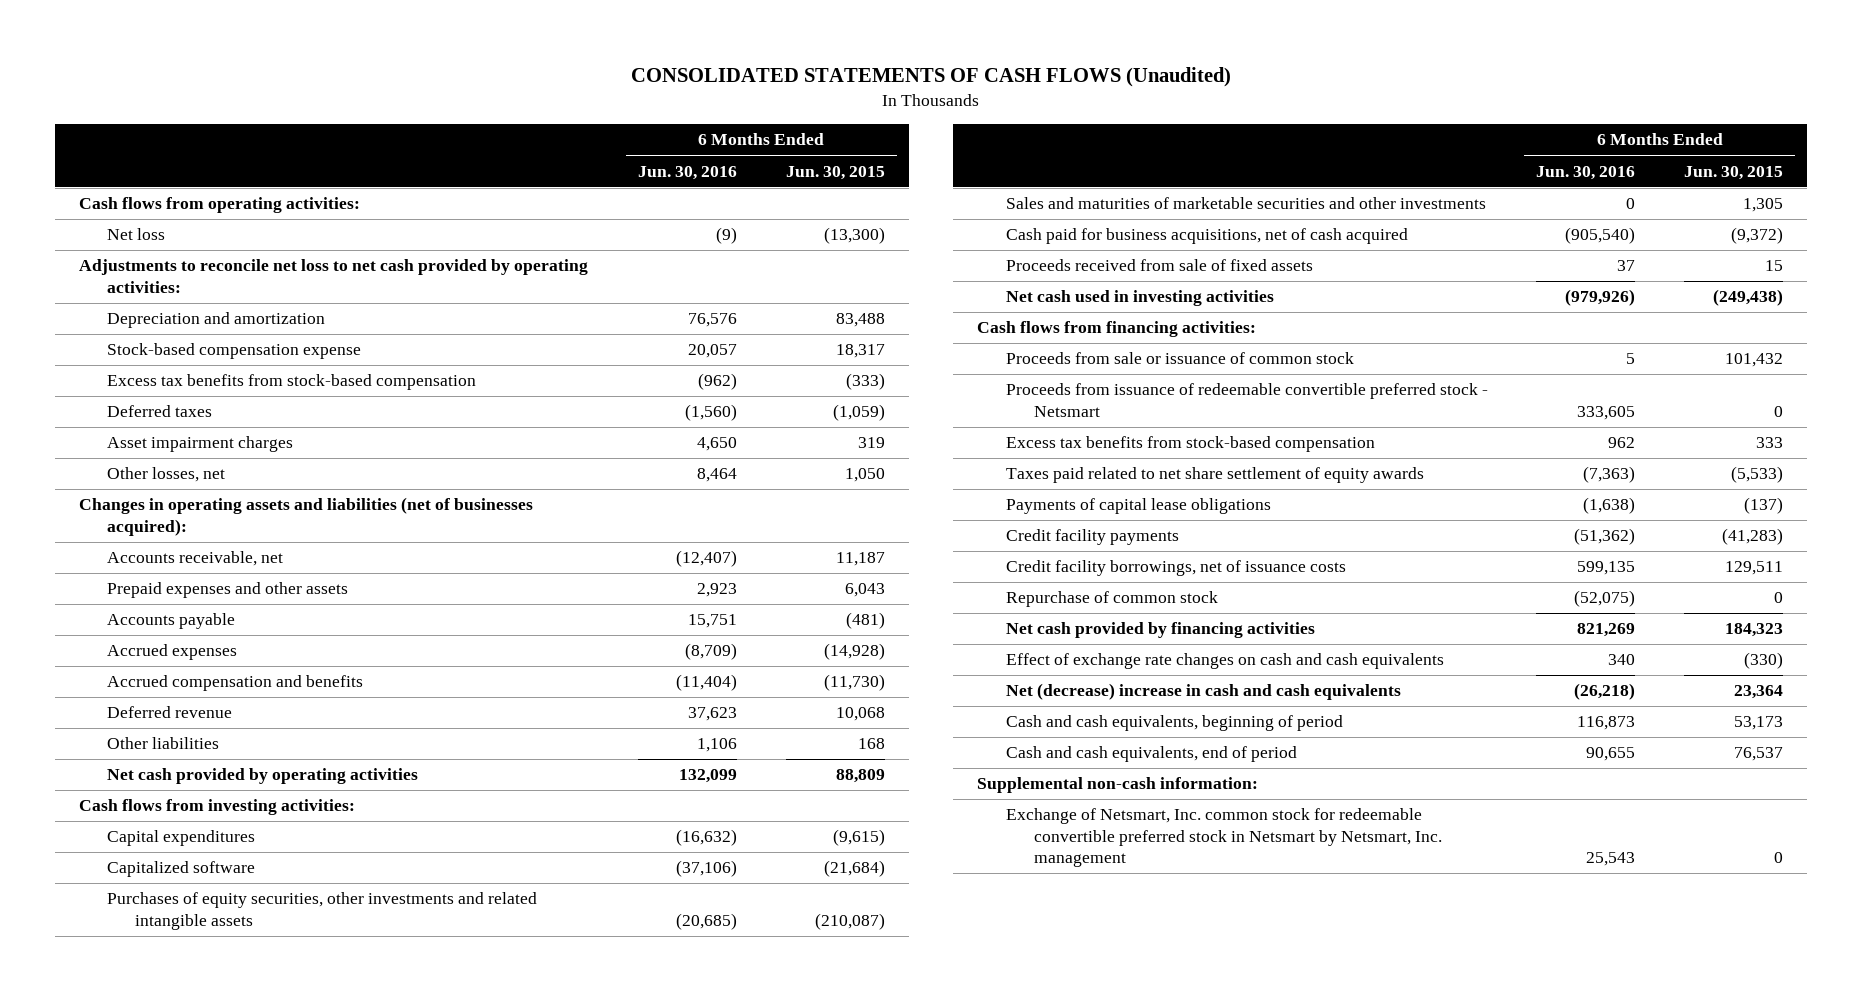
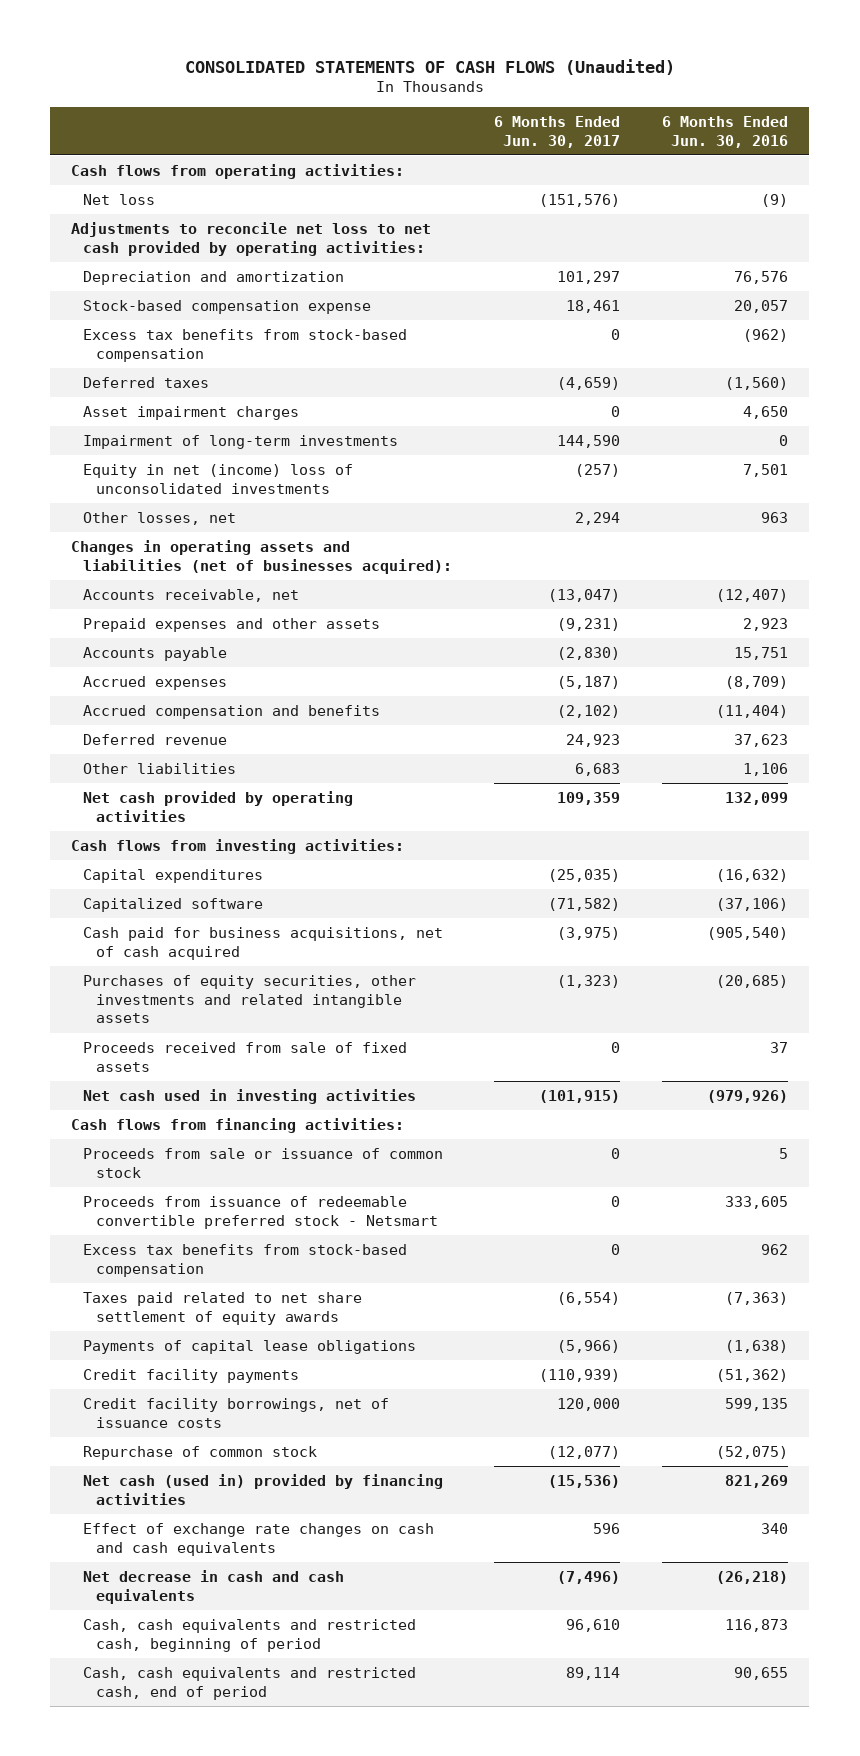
- | 6 Months Ended Jun. 30, 2016 | 6 Months Ended Jun. 30, 2015
+ | 6 Months Ended Jun. 30, 2017 | 6 Months Ended Jun. 30, 2016
- Other losses, net | 8,464 | 1,050
+ Impairment of long-term investments | 144,590 | 0
+ Equity in net (income) loss of unconsolidated investments | (257) | 7,501
+ Other losses, net | 2,294 | 963
- Sales and maturities of marketable securities and other investments | 0 | 1,305
moved down: Purchases of equity securities, other investments and related intangible assets | (1,323) | (20,685)
- Net cash provided by financing activities | 821,269 | 184,323
+ Net cash (used in) provided by financing activities | (15,536) | 821,269
- Net (decrease) increase in cash and cash equivalents | (26,218) | 23,364
- Cash and cash equivalents, beginning of period | 116,873 | 53,173
- Cash and cash equivalents, end of period | 90,655 | 76,537
- Supplemental non-cash information:
- Exchange of Netsmart, Inc. common stock for redeemable convertible preferred stock in Netsmart by Netsmart, Inc. management | 25,543 | 0
+ Net decrease in cash and cash equivalents | (7,496) | (26,218)
+ Cash, cash equivalents and restricted cash, beginning of period | 96,610 | 116,873
+ Cash, cash equivalents and restricted cash, end of period | 89,114 | 90,655

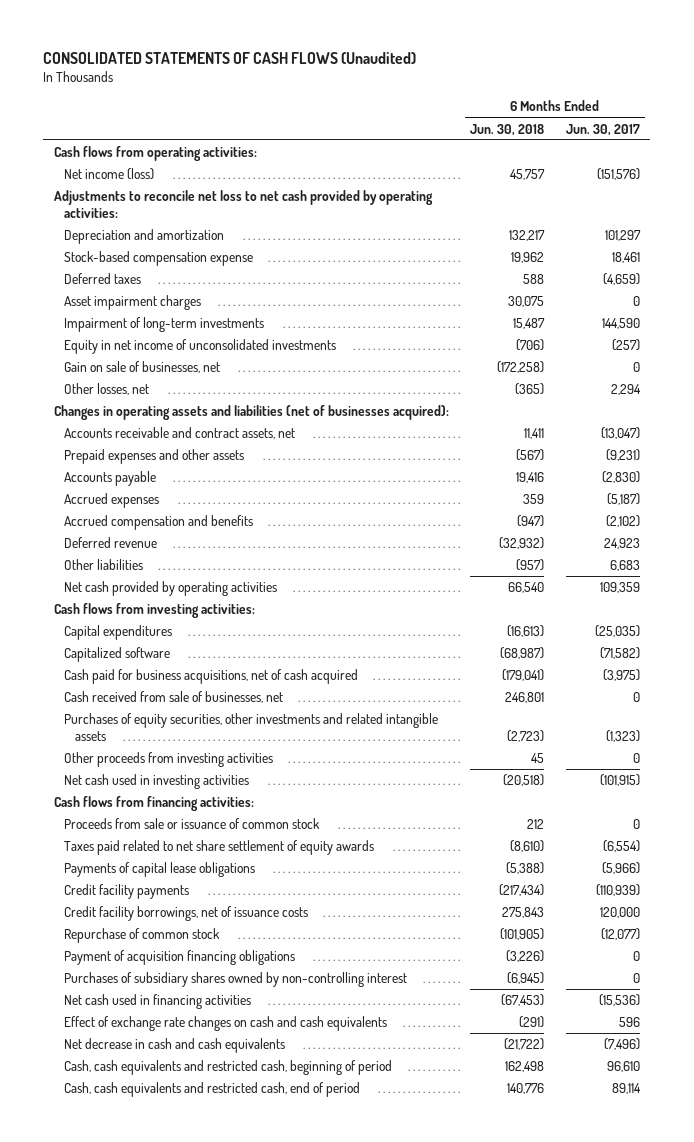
- | 6 Months Ended Jun. 30, 2017 | 6 Months Ended Jun. 30, 2016
+ | 6 Months Ended Jun. 30, 2018 | 6 Months Ended Jun. 30, 2017
- Net loss | (151,576) | (9)
+ Net income (loss) | 45,757 | (151,576)
- Excess tax benefits from stock-based compensation | 0 | (962)
- Equity in net (income) loss of unconsolidated investments | (257) | 7,501
+ Equity in net income of unconsolidated investments | (706) | (257)
+ Gain on sale of businesses, net | (172,258) | 0
- Accounts receivable, net | (13,047) | (12,407)
+ Accounts receivable and contract assets, net | 11,411 | (13,047)
+ Cash received from sale of businesses, net | 246,801 | 0
- Proceeds received from sale of fixed assets | 0 | 37
+ Other proceeds from investing activities | 45 | 0
- Proceeds from issuance of redeemable convertible preferred stock - Netsmart | 0 | 333,605
- Excess tax benefits from stock-based compensation | 0 | 962
- Net cash (used in) provided by financing activities | (15,536) | 821,269
+ Payment of acquisition financing obligations | (3,226) | 0
+ Purchases of subsidiary shares owned by non-controlling interest | (6,945) | 0
+ Net cash used in financing activities | (67,453) | (15,536)

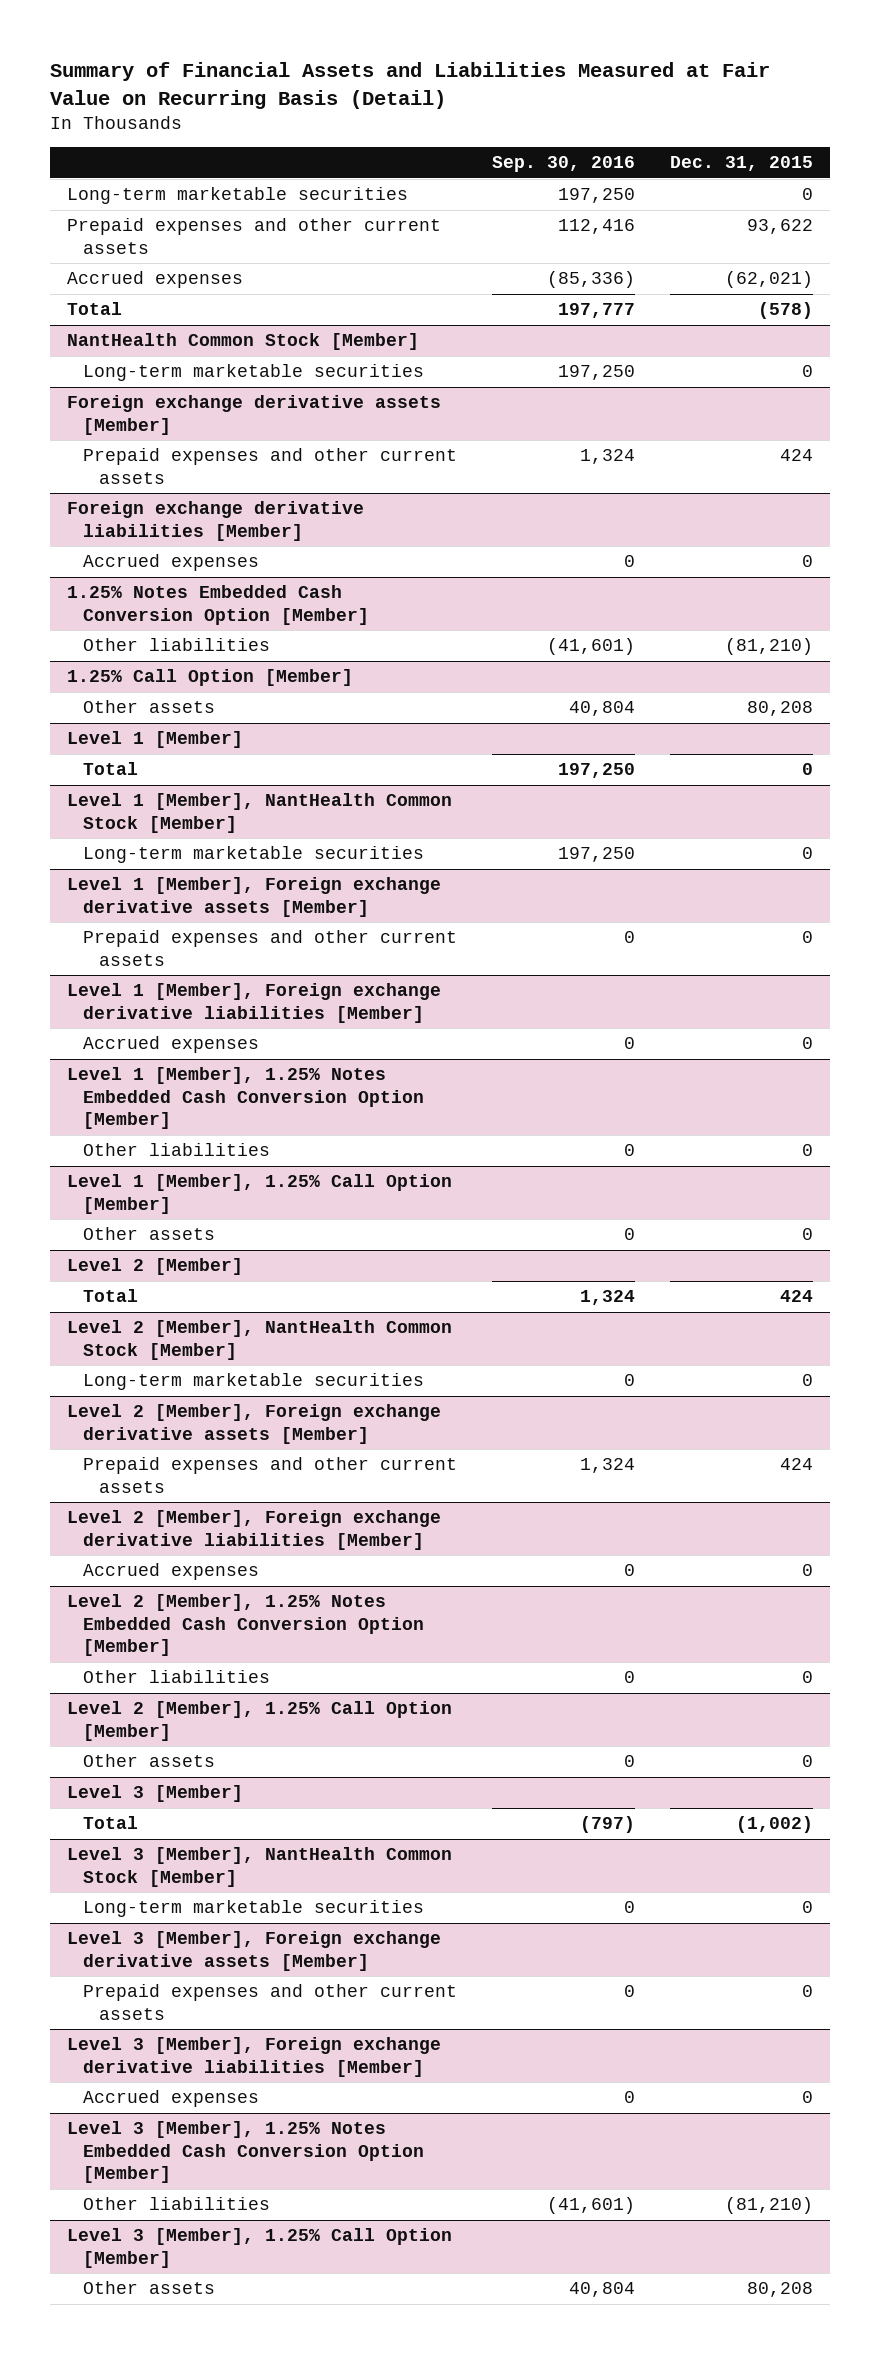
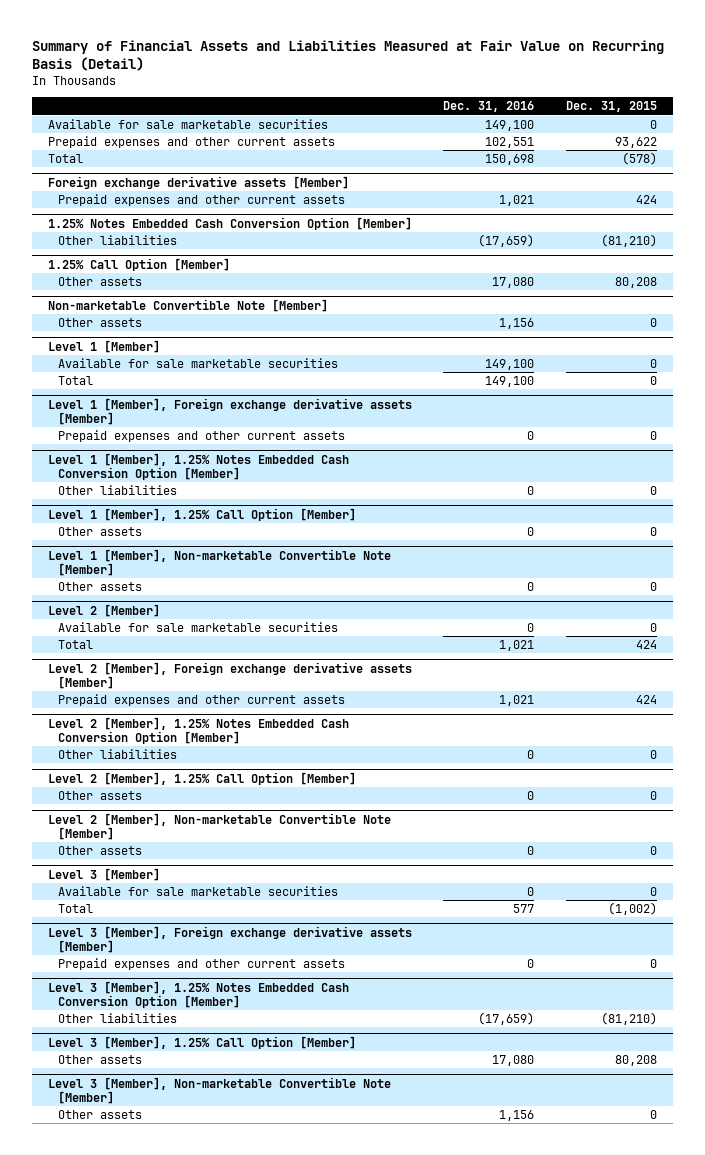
- | Sep. 30, 2016 | Dec. 31, 2015
+ | Dec. 31, 2016 | Dec. 31, 2015
- Long-term marketable securities | 197,250 | 0
+ Available for sale marketable securities | 149,100 | 0
- Accrued expenses | (85,336) | (62,021)
- NantHealth Common Stock [Member]
- Long-term marketable securities | 197,250 | 0
- Foreign exchange derivative liabilities [Member]
- Accrued expenses | 0 | 0
+ Non-marketable Convertible Note [Member]
+ Other assets | 1,156 | 0
@ Level 1 [Member]
+ Available for sale marketable securities | 149,100 | 0
- Level 1 [Member], NantHealth Common Stock [Member]
- Long-term marketable securities | 197,250 | 0
- Level 1 [Member], Foreign exchange derivative liabilities [Member]
- Accrued expenses | 0 | 0
+ Level 1 [Member], Non-marketable Convertible Note [Member]
+ Other assets | 0 | 0
@ Level 2 [Member]
+ Available for sale marketable securities | 0 | 0
- Level 2 [Member], NantHealth Common Stock [Member]
- Long-term marketable securities | 0 | 0
- Level 2 [Member], Foreign exchange derivative liabilities [Member]
- Accrued expenses | 0 | 0
+ Level 2 [Member], Non-marketable Convertible Note [Member]
+ Other assets | 0 | 0
@ Level 3 [Member]
+ Available for sale marketable securities | 0 | 0
- Level 3 [Member], NantHealth Common Stock [Member]
- Long-term marketable securities | 0 | 0
- Level 3 [Member], Foreign exchange derivative liabilities [Member]
- Accrued expenses | 0 | 0
+ Level 3 [Member], Non-marketable Convertible Note [Member]
+ Other assets | 1,156 | 0

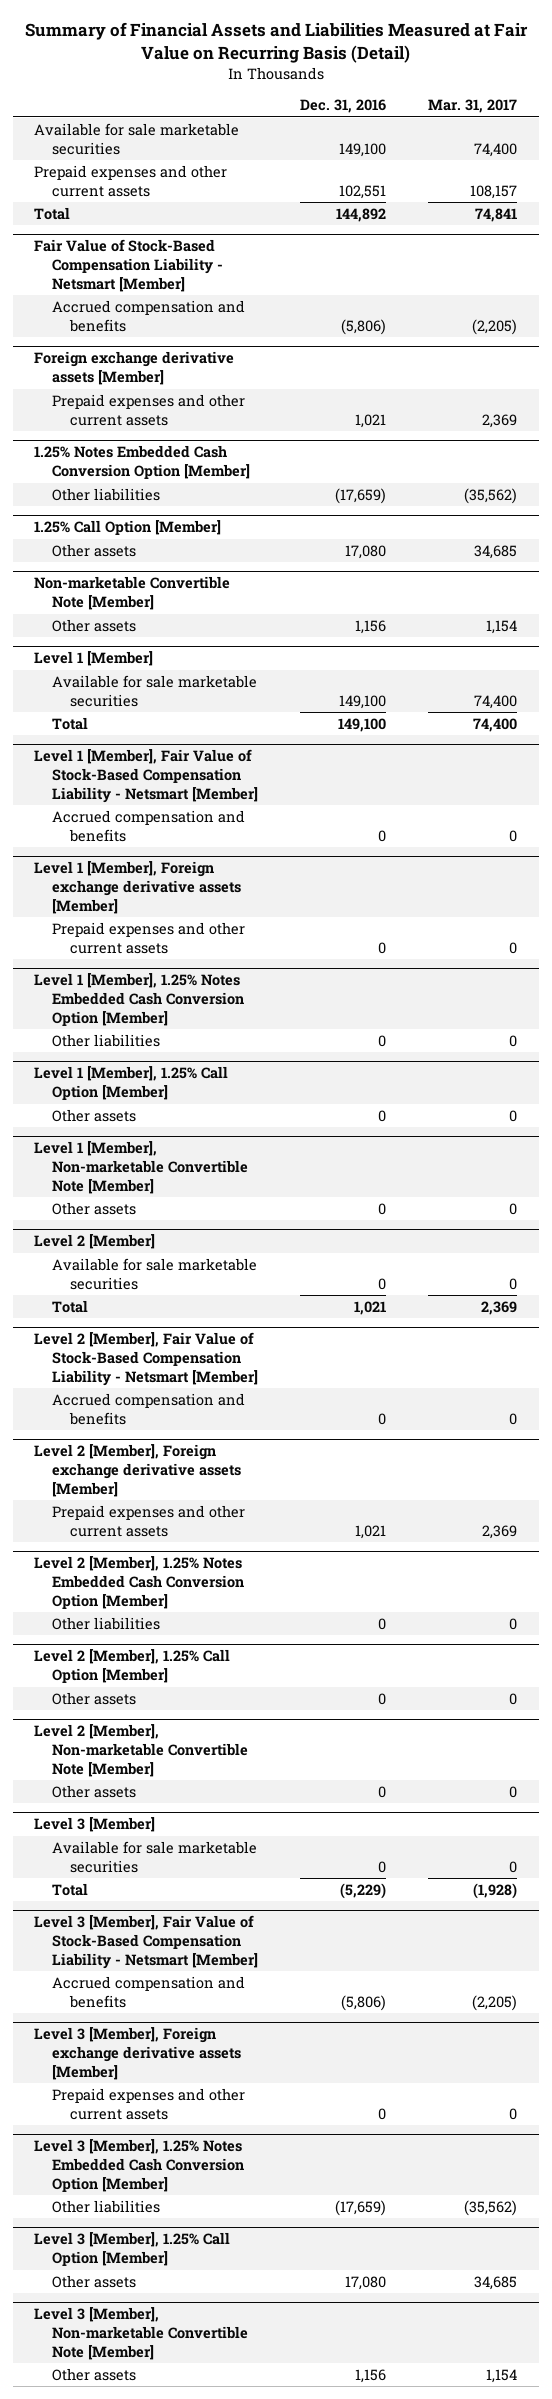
- | Dec. 31, 2016 | Dec. 31, 2015
+ | Dec. 31, 2016 | Mar. 31, 2017
- Total | 150,698 | (578)
+ Total | 144,892 | 74,841
+ Fair Value of Stock-Based Compensation Liability - Netsmart [Member]
+ Accrued compensation and benefits | (5,806) | (2,205)
+ Level 1 [Member], Fair Value of Stock-Based Compensation Liability - Netsmart [Member]
+ Accrued compensation and benefits | 0 | 0
+ Level 2 [Member], Fair Value of Stock-Based Compensation Liability - Netsmart [Member]
+ Accrued compensation and benefits | 0 | 0
@ Level 3 [Member]
- Total | 577 | (1,002)
+ Total | (5,229) | (1,928)
+ Level 3 [Member], Fair Value of Stock-Based Compensation Liability - Netsmart [Member]
+ Accrued compensation and benefits | (5,806) | (2,205)

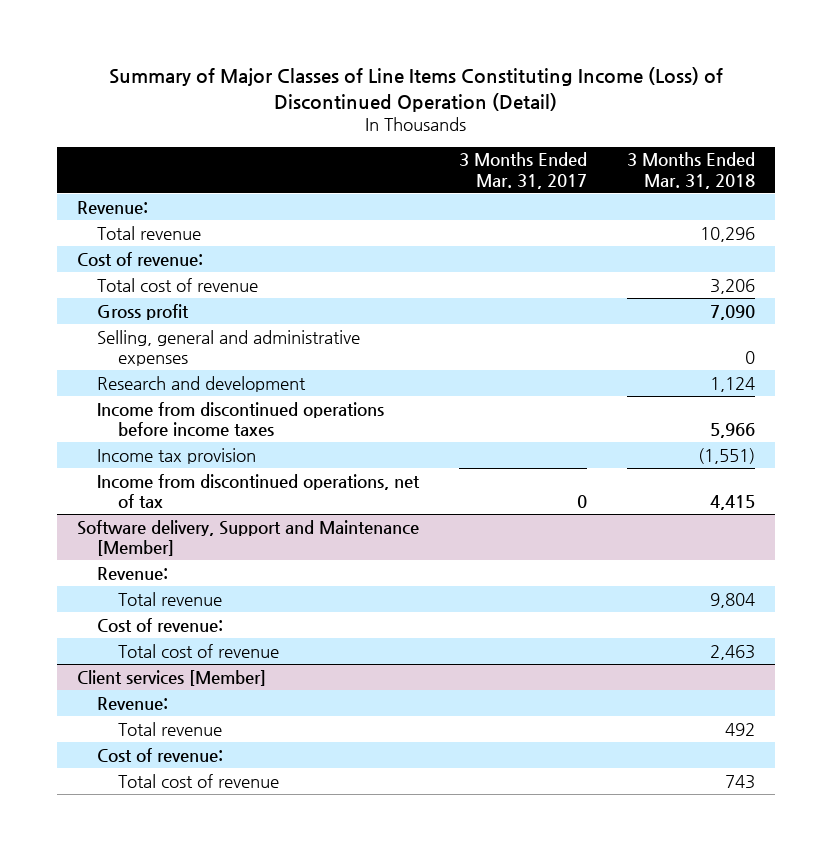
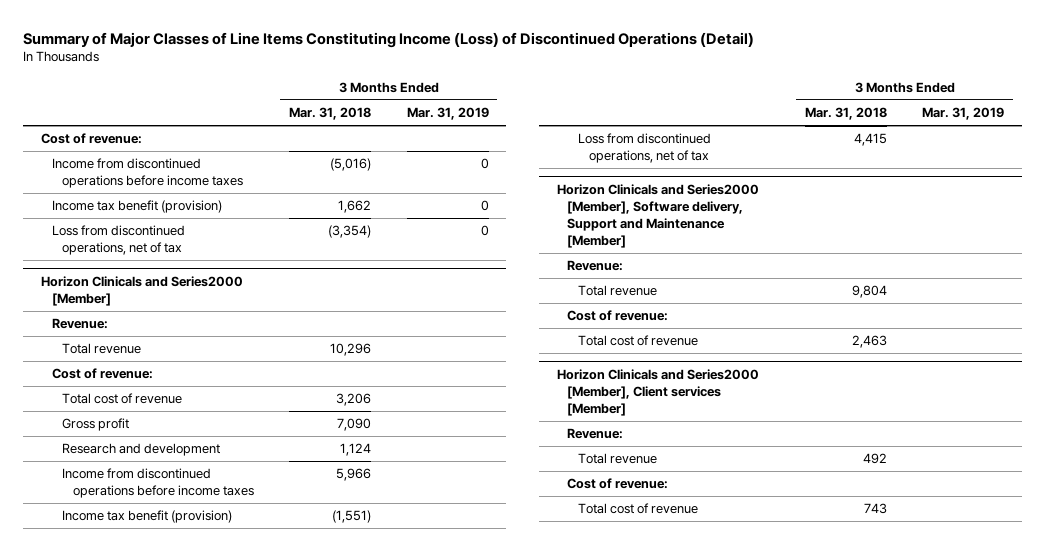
- Summary of Major Classes of Line Items Constituting Income (Loss) of Discontinued Operation (Detail)
+ Summary of Major Classes of Line Items Constituting Income (Loss) of Discontinued Operations (Detail)
- | 3 Months Ended Mar. 31, 2017 | 3 Months Ended Mar. 31, 2018
+ | 3 Months Ended Mar. 31, 2018 | 3 Months Ended Mar. 31, 2019
+ Cost of revenue:
+ Income from discontinued operations before income taxes | (5,016) | 0
+ Income tax benefit (provision) | 1,662 | 0
+ Loss from discontinued operations, net of tax | (3,354) | 0
+ Horizon Clinicals and Series2000 [Member]
- Selling, general and administrative expenses | | 0
- Income tax provision | | (1,551)
- Income from discontinued operations, net of tax | 0 | 4,415
- Software delivery, Support and Maintenance [Member]
+ Income tax benefit (provision) | (1,551) |
+ Loss from discontinued operations, net of tax | 4,415 |
+ Horizon Clinicals and Series2000 [Member], Software delivery, Support and Maintenance [Member]
- Client services [Member]
+ Horizon Clinicals and Series2000 [Member], Client services [Member]

